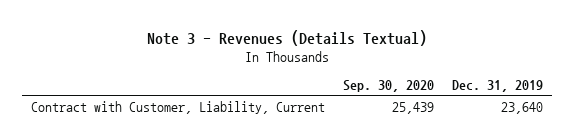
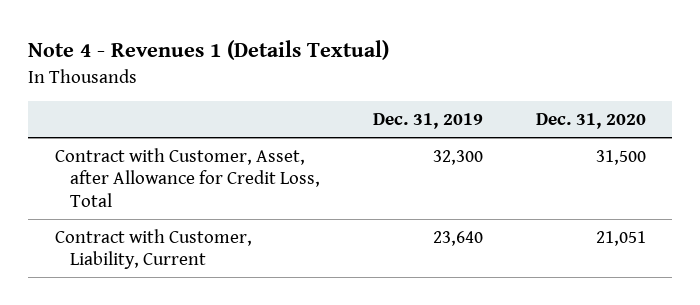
- Note 3 - Revenues (Details Textual)
+ Note 4 - Revenues 1 (Details Textual)
- | Sep. 30, 2020 | Dec. 31, 2019
+ | Dec. 31, 2019 | Dec. 31, 2020
+ Contract with Customer, Asset, after Allowance for Credit Loss, Total | 32,300 | 31,500

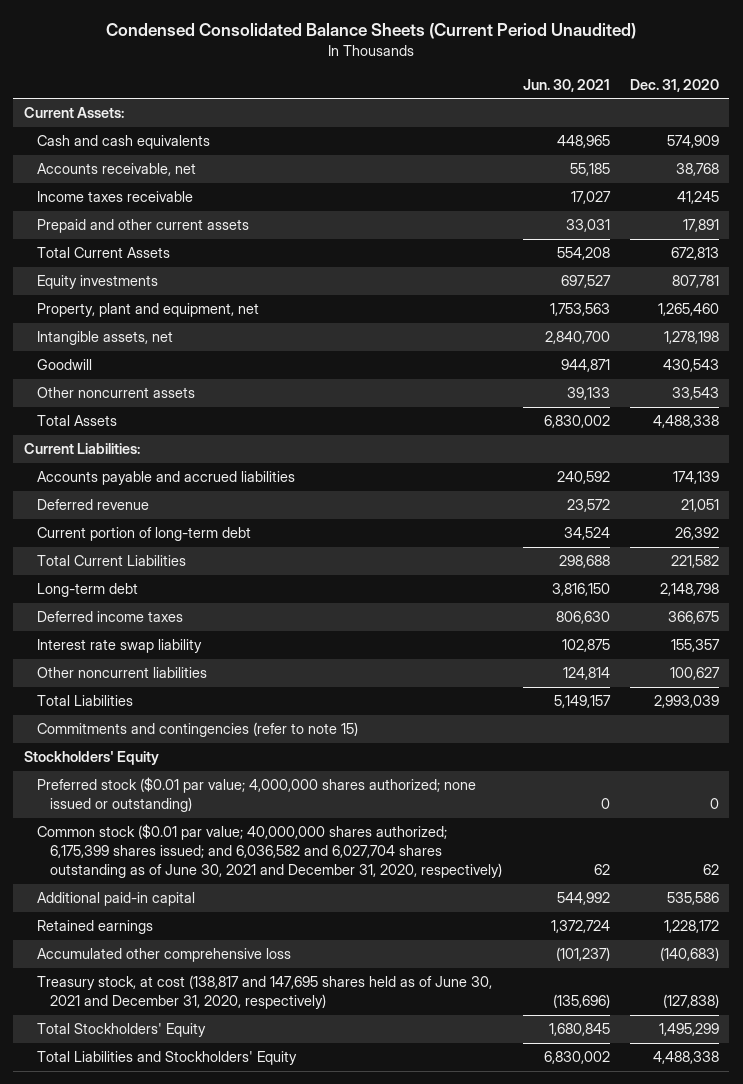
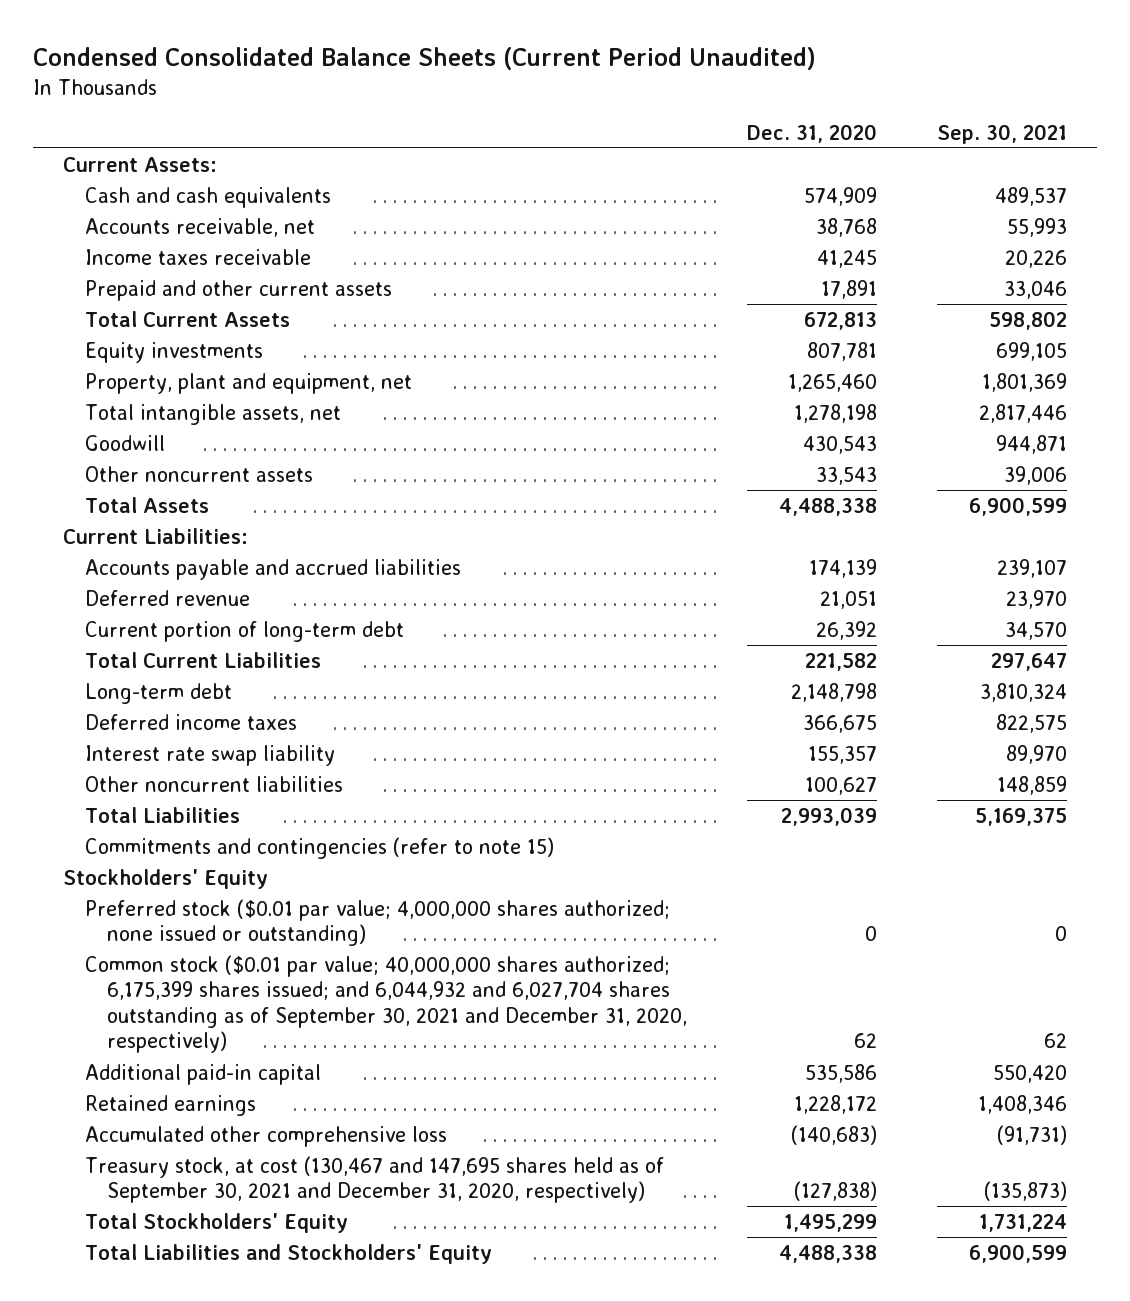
- | Jun. 30, 2021 | Dec. 31, 2020
+ | Dec. 31, 2020 | Sep. 30, 2021
- Intangible assets, net | 2,840,700 | 1,278,198
+ Total intangible assets, net | 1,278,198 | 2,817,446
- Common stock ($0.01 par value; 40,000,000 shares authorized; 6,175,399 shares issued; and 6,036,582 and 6,027,704 shares outstanding as of June 30, 2021 and December 31, 2020, respectively) | 62 | 62
+ Common stock ($0.01 par value; 40,000,000 shares authorized; 6,175,399 shares issued; and 6,044,932 and 6,027,704 shares outstanding as of September 30, 2021 and December 31, 2020, respectively) | 62 | 62
- Treasury stock, at cost (138,817 and 147,695 shares held as of June 30, 2021 and December 31, 2020, respectively) | (135,696) | (127,838)
+ Treasury stock, at cost (130,467 and 147,695 shares held as of September 30, 2021 and December 31, 2020, respectively) | (127,838) | (135,873)

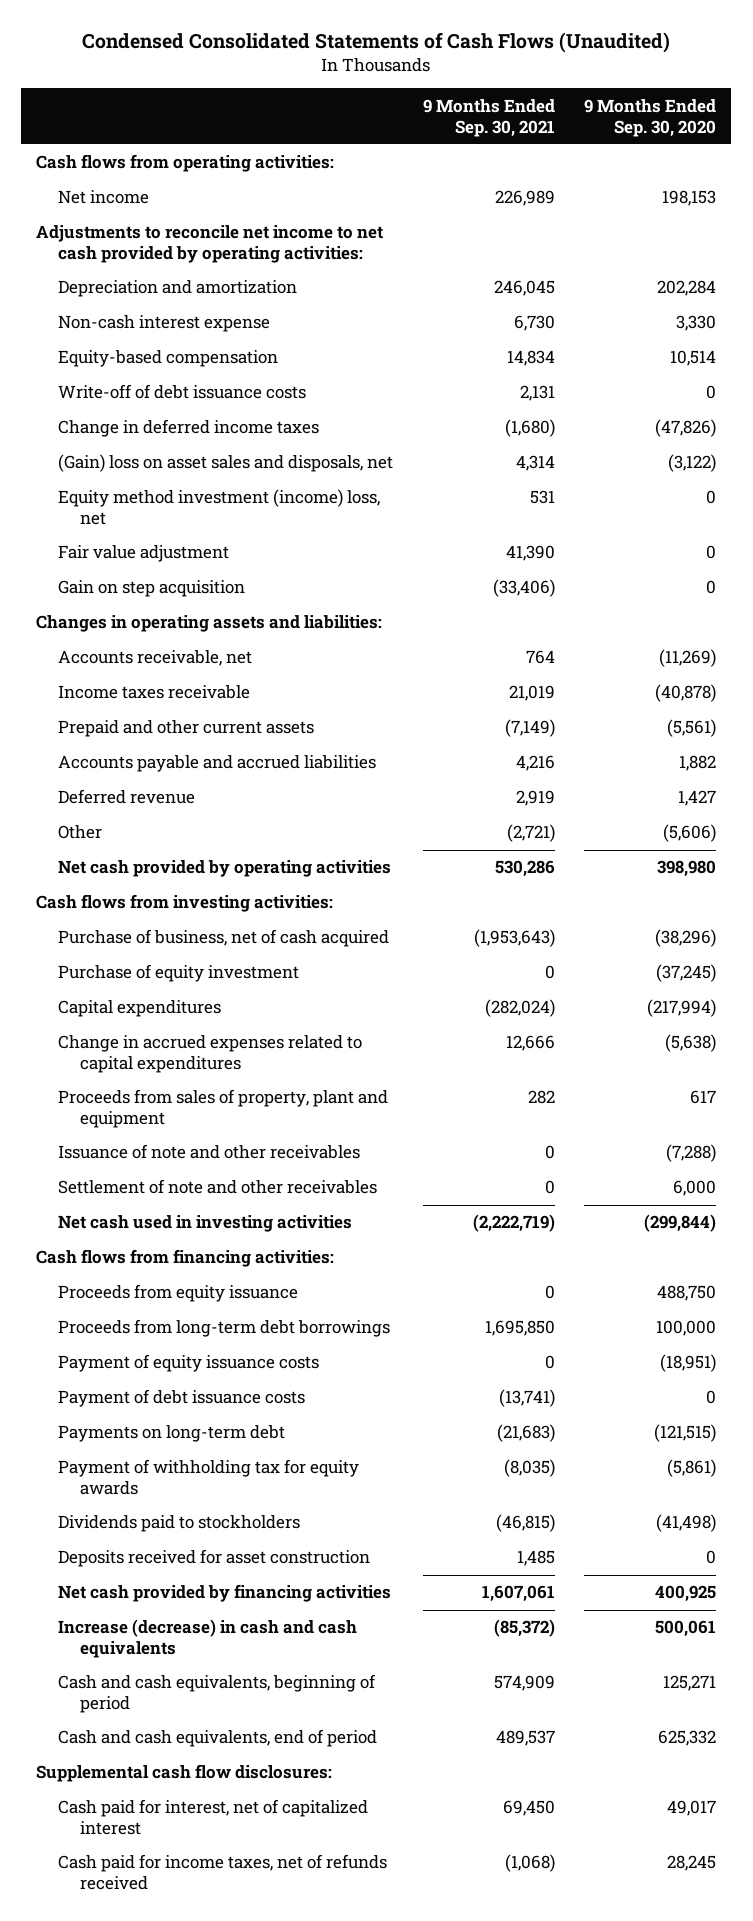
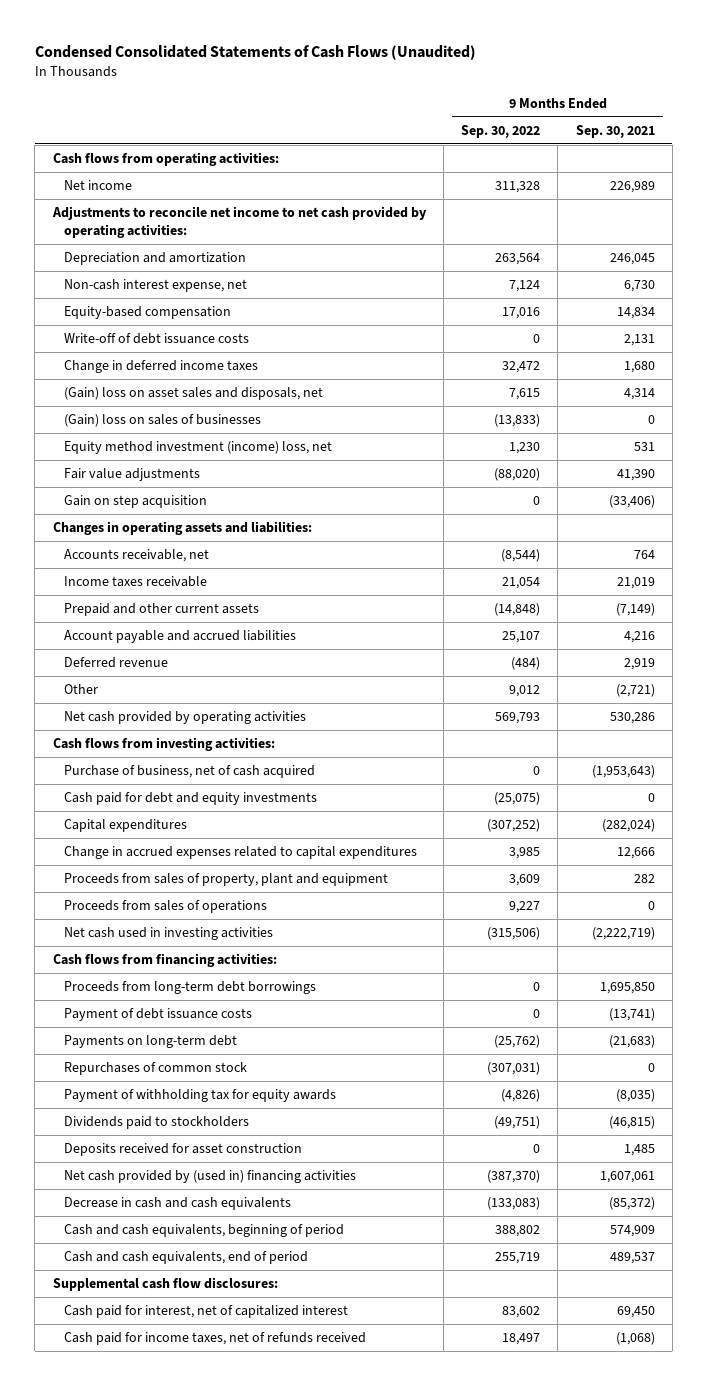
- | 9 Months Ended Sep. 30, 2021 | 9 Months Ended Sep. 30, 2020
+ | 9 Months Ended Sep. 30, 2022 | 9 Months Ended Sep. 30, 2021
- Non-cash interest expense | 6,730 | 3,330
+ Non-cash interest expense, net | 7,124 | 6,730
- Change in deferred income taxes | (1,680) | (47,826)
+ Change in deferred income taxes | 32,472 | 1,680
+ (Gain) loss on sales of businesses | (13,833) | 0
- Fair value adjustment | 41,390 | 0
+ Fair value adjustments | (88,020) | 41,390
- Accounts payable and accrued liabilities | 4,216 | 1,882
+ Account payable and accrued liabilities | 25,107 | 4,216
- Purchase of equity investment | 0 | (37,245)
+ Cash paid for debt and equity investments | (25,075) | 0
- Issuance of note and other receivables | 0 | (7,288)
- Settlement of note and other receivables | 0 | 6,000
+ Proceeds from sales of operations | 9,227 | 0
- Proceeds from equity issuance | 0 | 488,750
- Payment of equity issuance costs | 0 | (18,951)
+ Repurchases of common stock | (307,031) | 0
- Net cash provided by financing activities | 1,607,061 | 400,925
- Increase (decrease) in cash and cash equivalents | (85,372) | 500,061
+ Net cash provided by (used in) financing activities | (387,370) | 1,607,061
+ Decrease in cash and cash equivalents | (133,083) | (85,372)

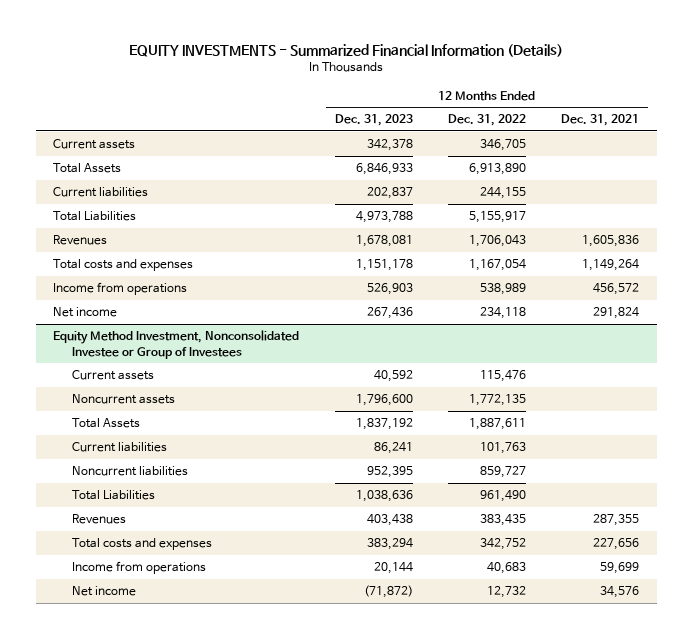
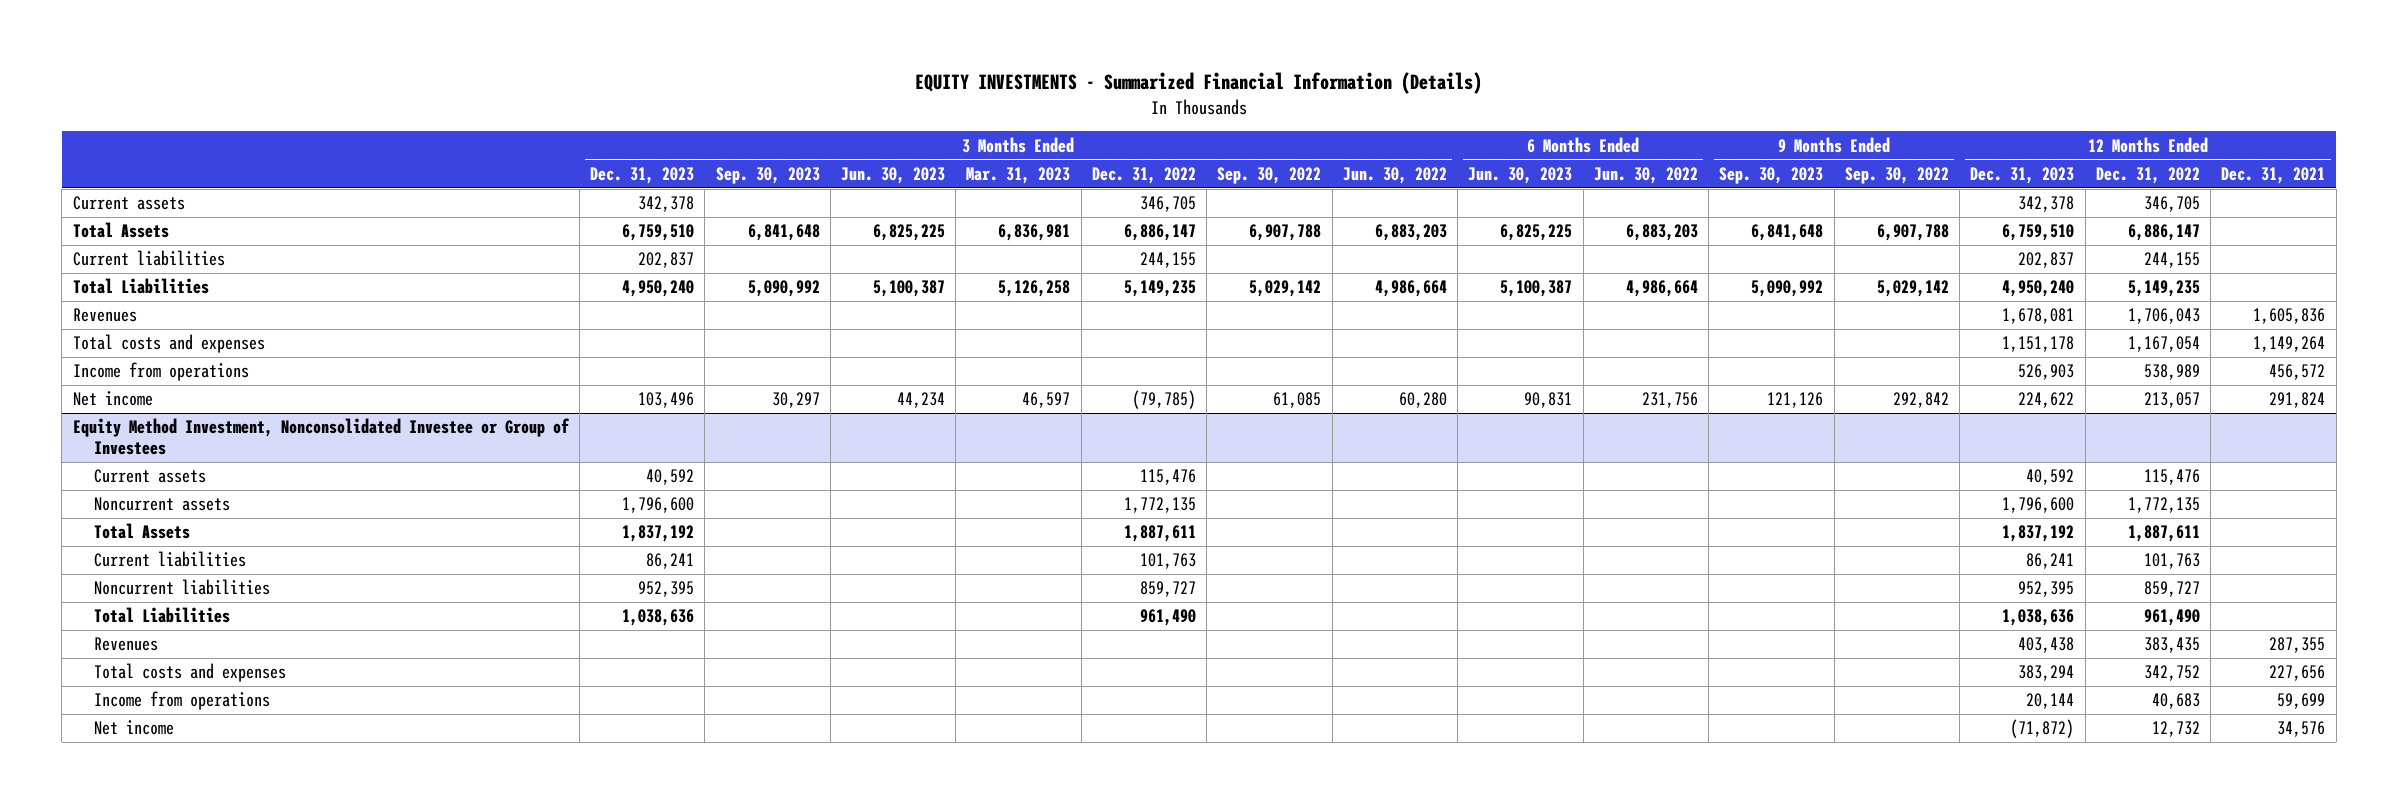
- | 12 Months Ended Dec. 31, 2023 | 12 Months Ended Dec. 31, 2022 | 12 Months Ended Dec. 31, 2021
+ | 3 Months Ended Dec. 31, 2023 | 3 Months Ended Sep. 30, 2023 | 3 Months Ended Jun. 30, 2023 | 3 Months Ended Mar. 31, 2023 | 3 Months Ended Dec. 31, 2022 | 3 Months Ended Sep. 30, 2022 | 3 Months Ended Jun. 30, 2022 | 6 Months Ended Jun. 30, 2023 | 6 Months Ended Jun. 30, 2022 | 9 Months Ended Sep. 30, 2023 | 9 Months Ended Sep. 30, 2022 | 12 Months Ended Dec. 31, 2023 | 12 Months Ended Dec. 31, 2022 | 12 Months Ended Dec. 31, 2021
- Total Assets | 6,846,933 | 6,913,890 |
+ Total Assets | 6,759,510 | 6,841,648 | 6,825,225 | 6,836,981 | 6,886,147 | 6,907,788 | 6,883,203 | 6,825,225 | 6,883,203 | 6,841,648 | 6,907,788 | 6,759,510 | 6,886,147 |
- Total Liabilities | 4,973,788 | 5,155,917 |
+ Total Liabilities | 4,950,240 | 5,090,992 | 5,100,387 | 5,126,258 | 5,149,235 | 5,029,142 | 4,986,664 | 5,100,387 | 4,986,664 | 5,090,992 | 5,029,142 | 4,950,240 | 5,149,235 |
- Net income | 267,436 | 234,118 | 291,824
+ Net income | 103,496 | 30,297 | 44,234 | 46,597 | (79,785) | 61,085 | 60,280 | 90,831 | 231,756 | 121,126 | 292,842 | 224,622 | 213,057 | 291,824

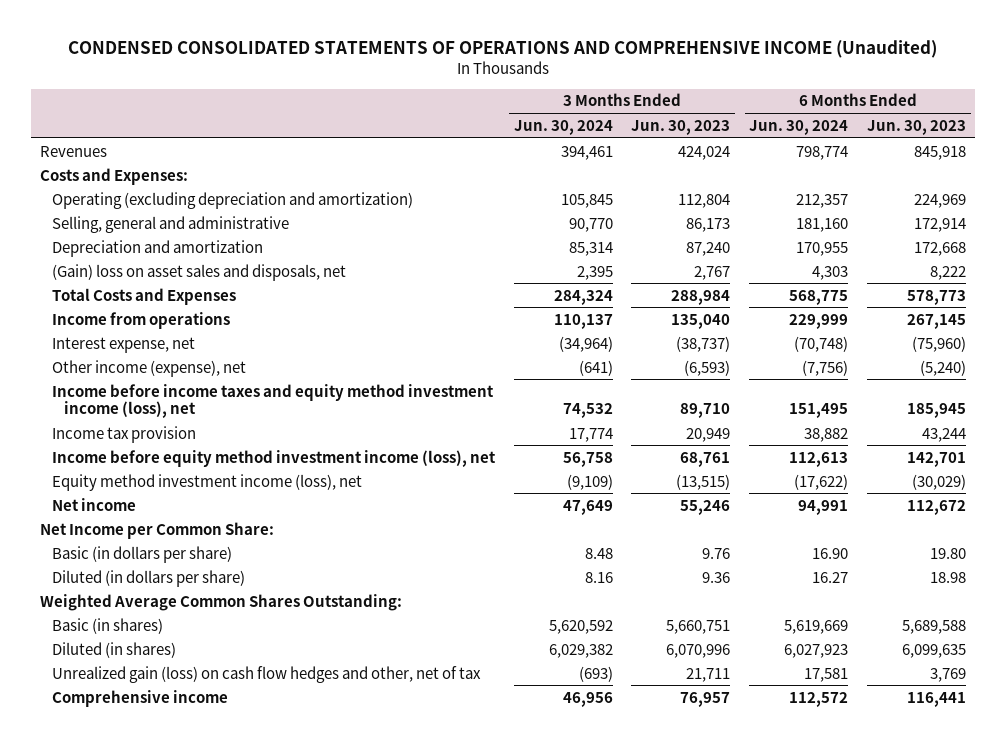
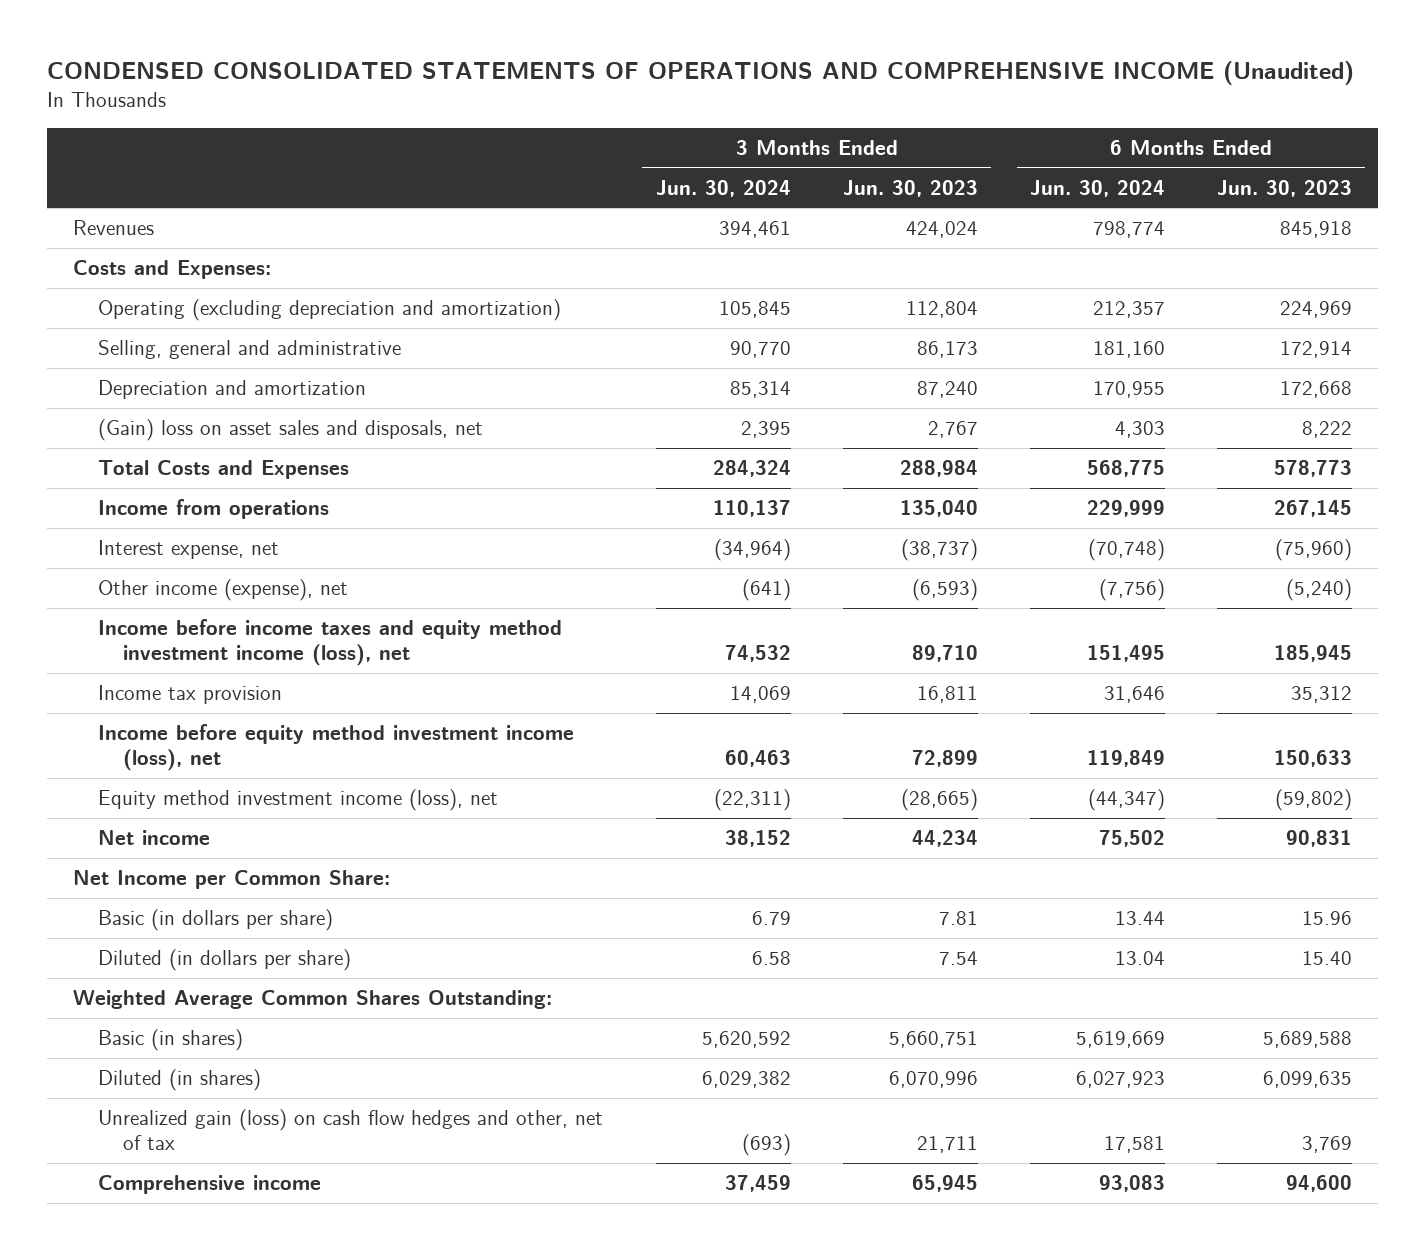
- Income tax provision | 17,774 | 20,949 | 38,882 | 43,244
- Income before equity method investment income (loss), net | 56,758 | 68,761 | 112,613 | 142,701
- Equity method investment income (loss), net | (9,109) | (13,515) | (17,622) | (30,029)
- Net income | 47,649 | 55,246 | 94,991 | 112,672
+ Income tax provision | 14,069 | 16,811 | 31,646 | 35,312
+ Income before equity method investment income (loss), net | 60,463 | 72,899 | 119,849 | 150,633
+ Equity method investment income (loss), net | (22,311) | (28,665) | (44,347) | (59,802)
+ Net income | 38,152 | 44,234 | 75,502 | 90,831
- Basic (in dollars per share) | 8.48 | 9.76 | 16.90 | 19.80
- Diluted (in dollars per share) | 8.16 | 9.36 | 16.27 | 18.98
+ Basic (in dollars per share) | 6.79 | 7.81 | 13.44 | 15.96
+ Diluted (in dollars per share) | 6.58 | 7.54 | 13.04 | 15.40
- Comprehensive income | 46,956 | 76,957 | 112,572 | 116,441
+ Comprehensive income | 37,459 | 65,945 | 93,083 | 94,600

